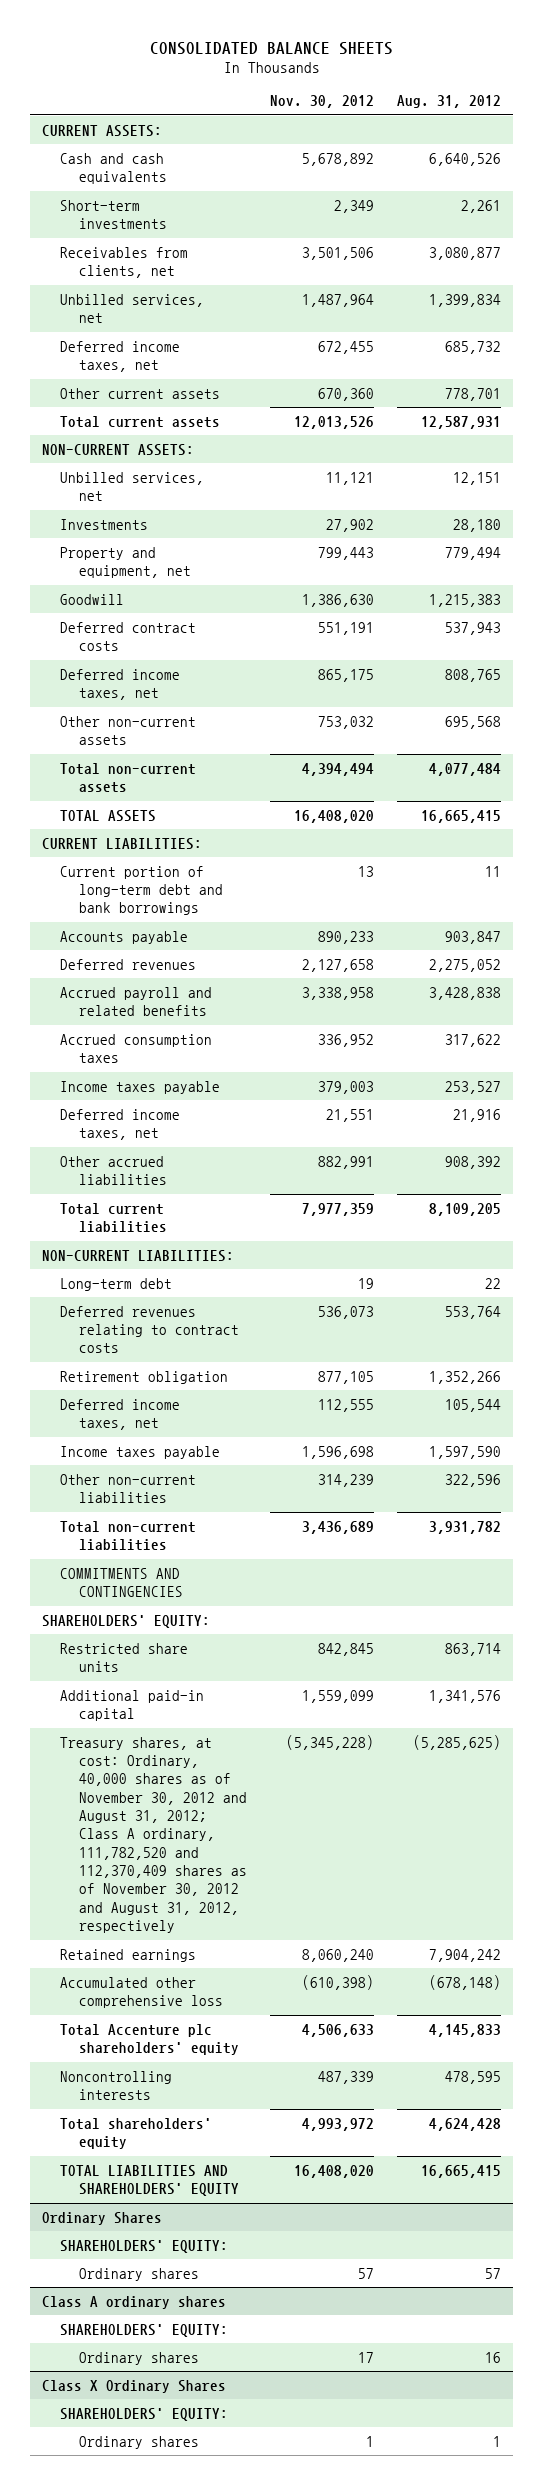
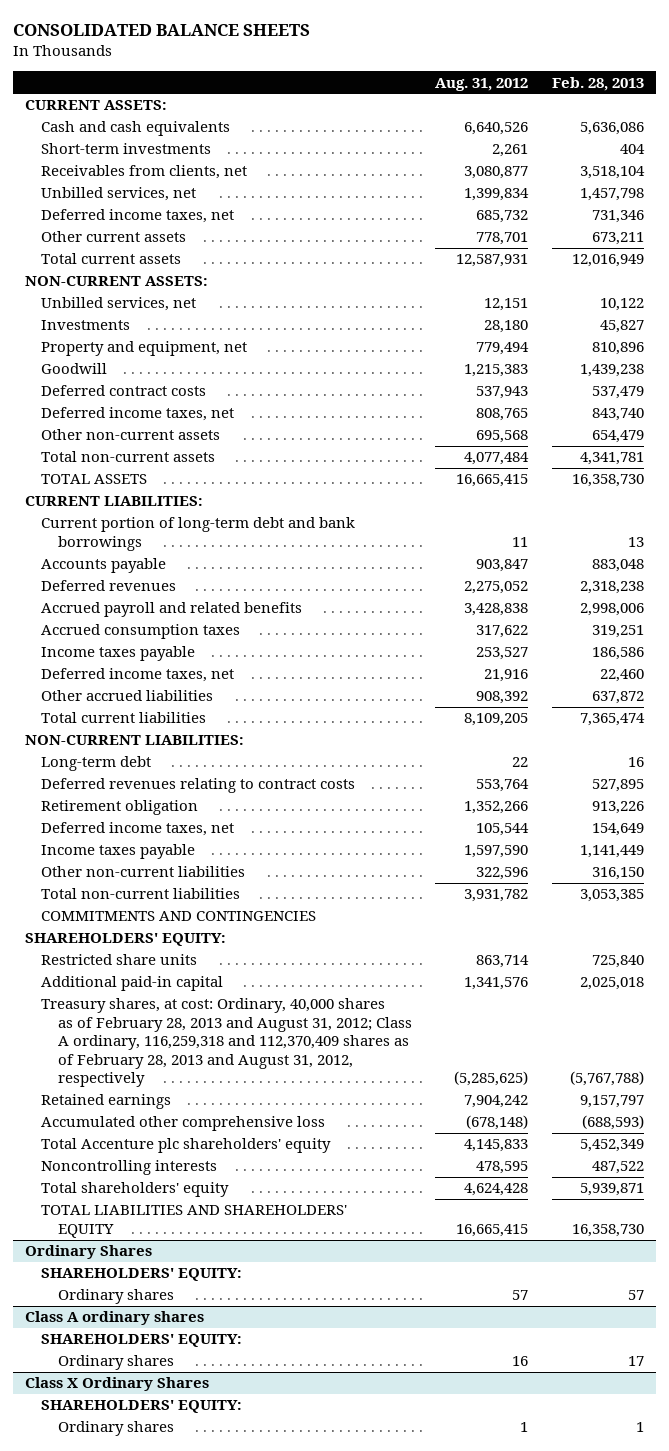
- | Nov. 30, 2012 | Aug. 31, 2012
+ | Aug. 31, 2012 | Feb. 28, 2013
- Treasury shares, at cost: Ordinary, 40,000 shares as of November 30, 2012 and August 31, 2012; Class A ordinary, 111,782,520 and 112,370,409 shares as of November 30, 2012 and August 31, 2012, respectively | (5,345,228) | (5,285,625)
+ Treasury shares, at cost: Ordinary, 40,000 shares as of February 28, 2013 and August 31, 2012; Class A ordinary, 116,259,318 and 112,370,409 shares as of February 28, 2013 and August 31, 2012, respectively | (5,285,625) | (5,767,788)

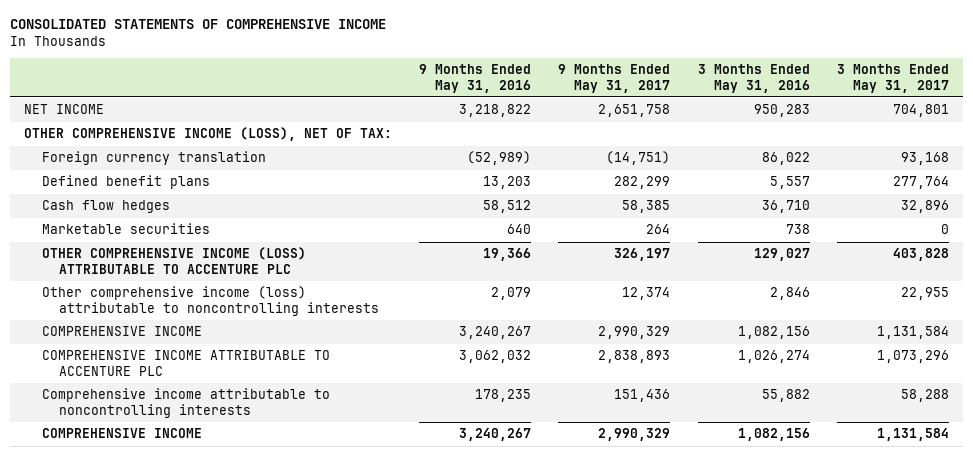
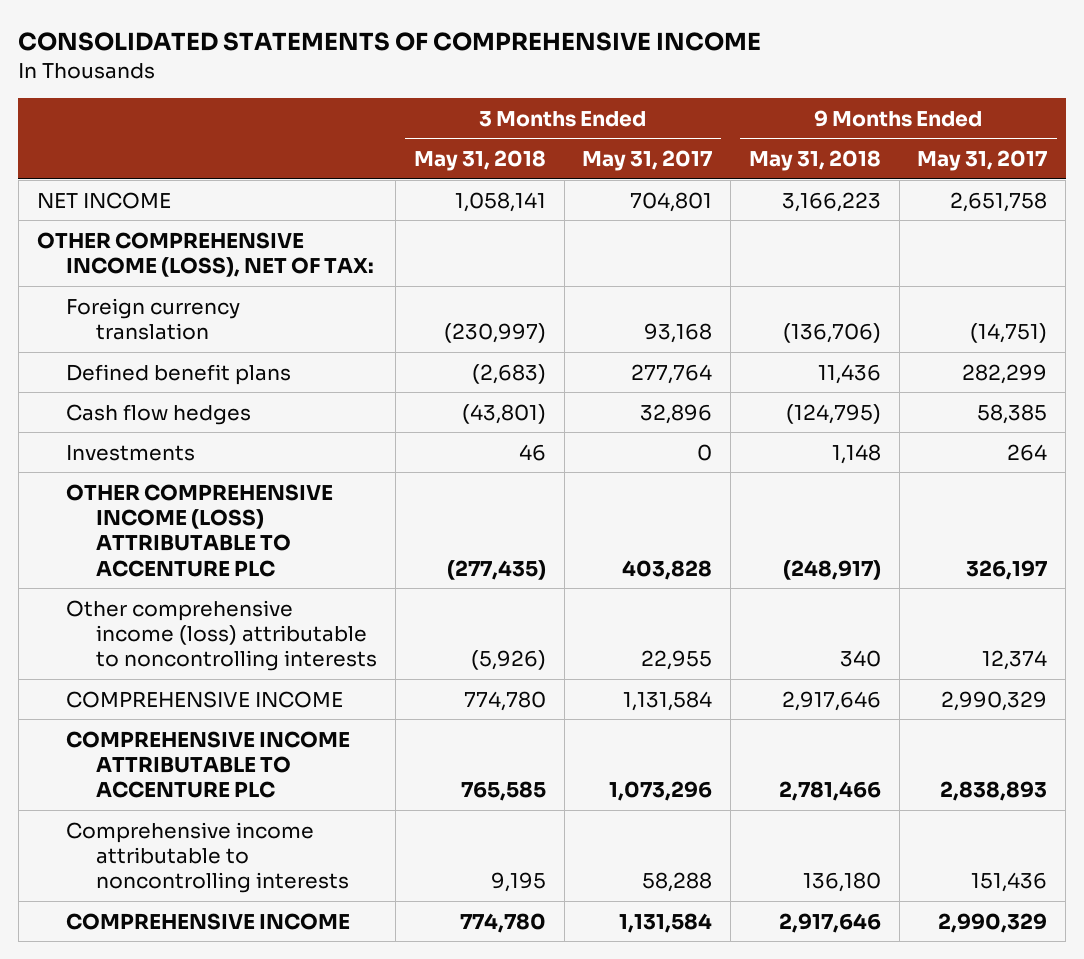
- | 9 Months Ended May 31, 2016 | 9 Months Ended May 31, 2017 | 3 Months Ended May 31, 2016 | 3 Months Ended May 31, 2017
+ | 3 Months Ended May 31, 2018 | 3 Months Ended May 31, 2017 | 9 Months Ended May 31, 2018 | 9 Months Ended May 31, 2017
- Marketable securities | 640 | 264 | 738 | 0
+ Investments | 46 | 0 | 1,148 | 264

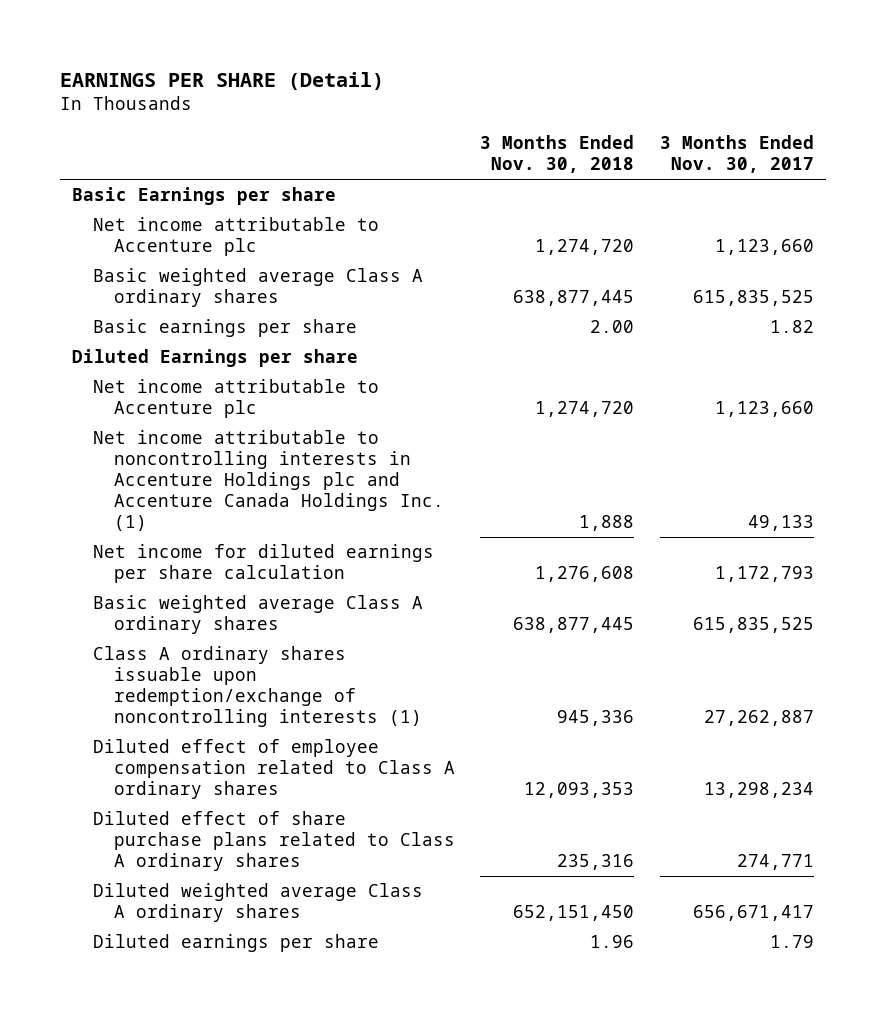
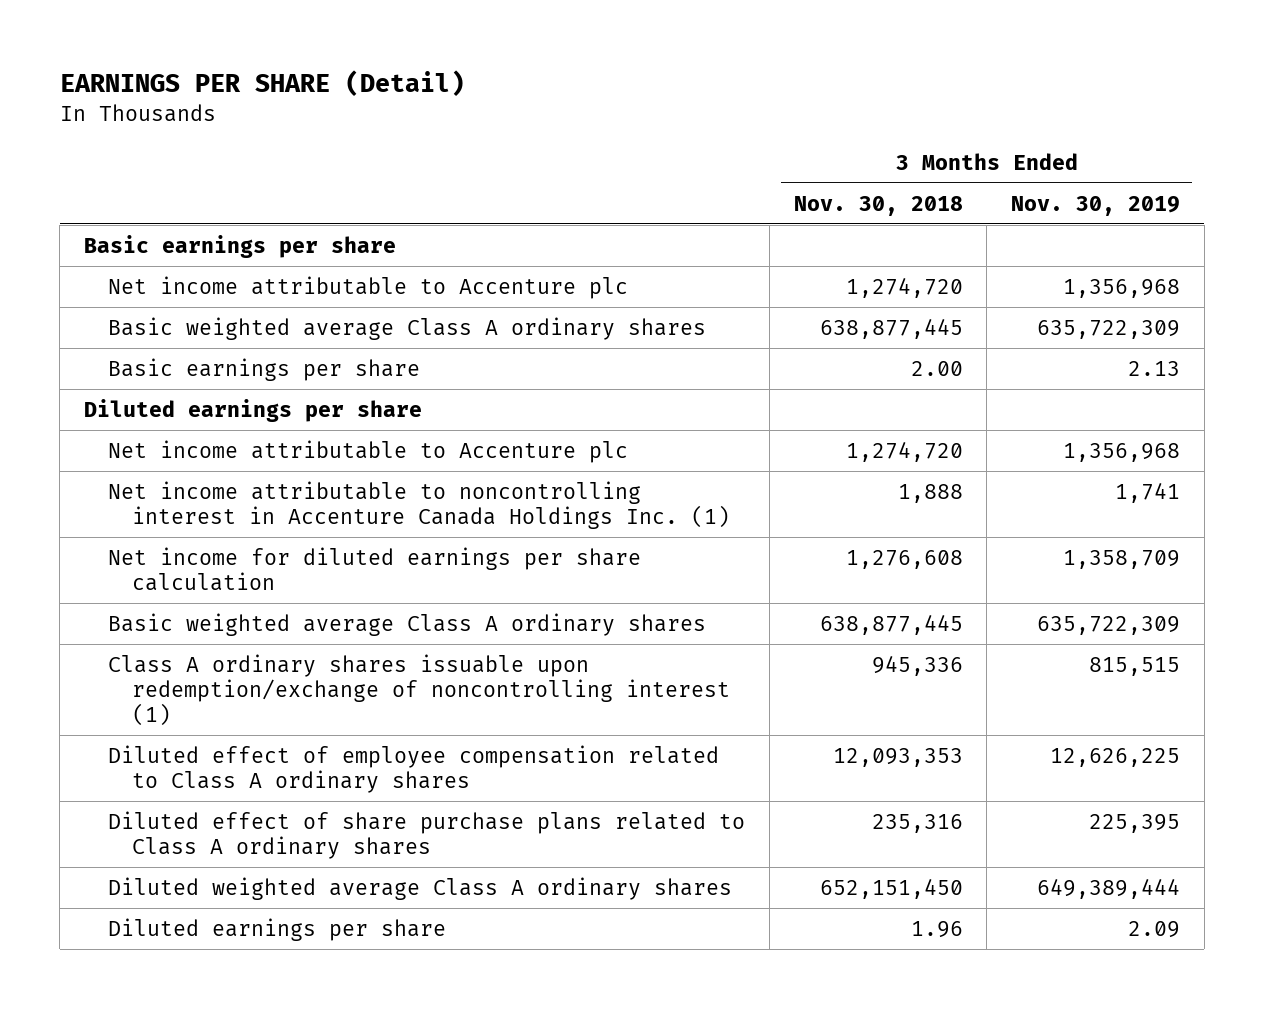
- | 3 Months Ended Nov. 30, 2018 | 3 Months Ended Nov. 30, 2017
+ | 3 Months Ended Nov. 30, 2018 | 3 Months Ended Nov. 30, 2019
- Basic Earnings per share
+ Basic earnings per share
- Diluted Earnings per share
+ Diluted earnings per share
- Net income attributable to noncontrolling interests in Accenture Holdings plc and Accenture Canada Holdings Inc. (1) | 1,888 | 49,133
+ Net income attributable to noncontrolling interest in Accenture Canada Holdings Inc. (1) | 1,888 | 1,741
- Class A ordinary shares issuable upon redemption/exchange of noncontrolling interests (1) | 945,336 | 27,262,887
+ Class A ordinary shares issuable upon redemption/exchange of noncontrolling interest (1) | 945,336 | 815,515

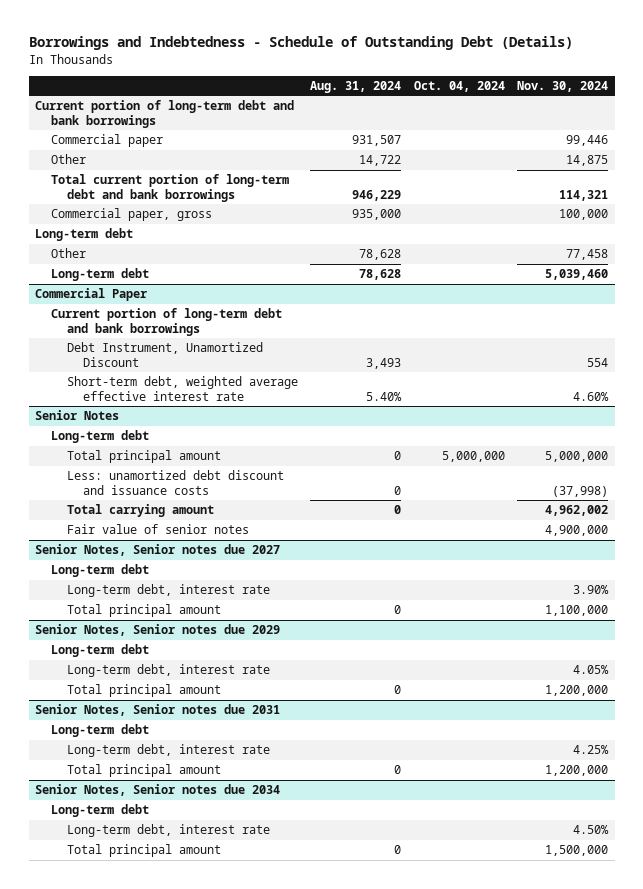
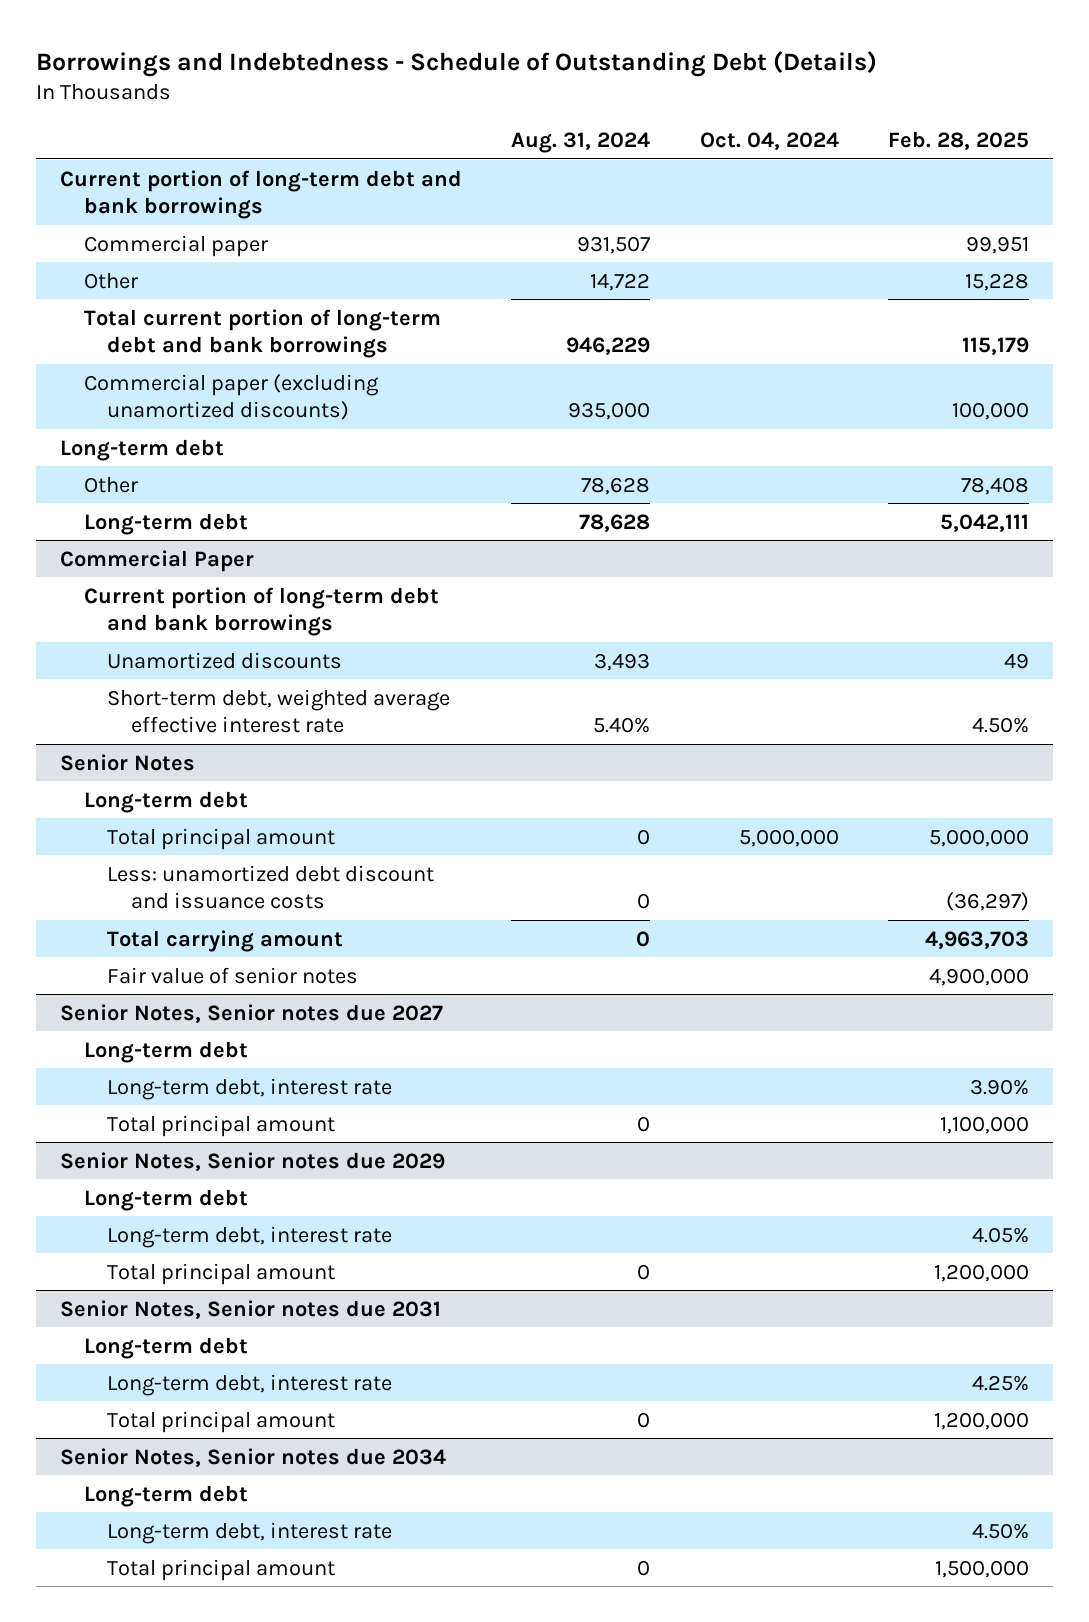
- | Aug. 31, 2024 | Oct. 04, 2024 | Nov. 30, 2024
+ | Aug. 31, 2024 | Oct. 04, 2024 | Feb. 28, 2025
- Commercial paper, gross | 935,000 | | 100,000
+ Commercial paper (excluding unamortized discounts) | 935,000 | | 100,000
@ Commercial Paper
- Debt Instrument, Unamortized Discount | 3,493 | | 554
+ Unamortized discounts | 3,493 | | 49

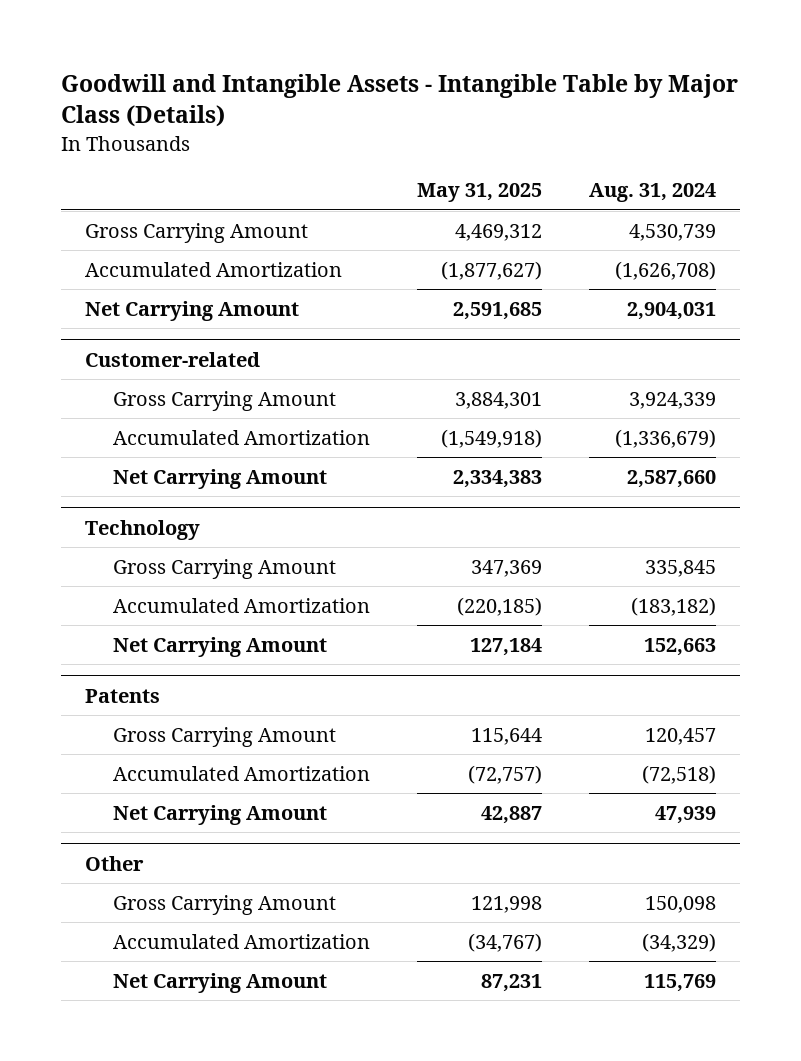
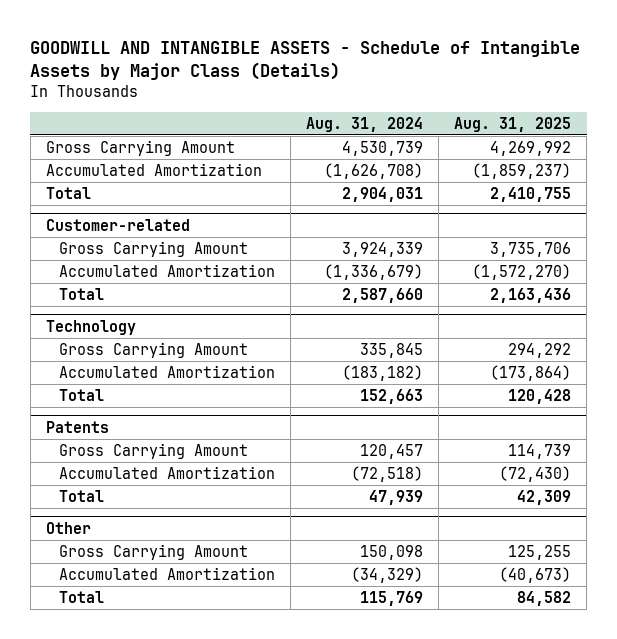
- Goodwill and Intangible Assets - Intangible Table by Major Class (Details)
+ GOODWILL AND INTANGIBLE ASSETS - Schedule of Intangible Assets by Major Class (Details)
- | May 31, 2025 | Aug. 31, 2024
+ | Aug. 31, 2024 | Aug. 31, 2025
- Net Carrying Amount | 2,591,685 | 2,904,031
+ Total | 2,904,031 | 2,410,755
@ Customer-related
- Net Carrying Amount | 2,334,383 | 2,587,660
+ Total | 2,587,660 | 2,163,436
@ Technology
- Net Carrying Amount | 127,184 | 152,663
+ Total | 152,663 | 120,428
@ Patents
- Net Carrying Amount | 42,887 | 47,939
+ Total | 47,939 | 42,309
@ Other
- Net Carrying Amount | 87,231 | 115,769
+ Total | 115,769 | 84,582

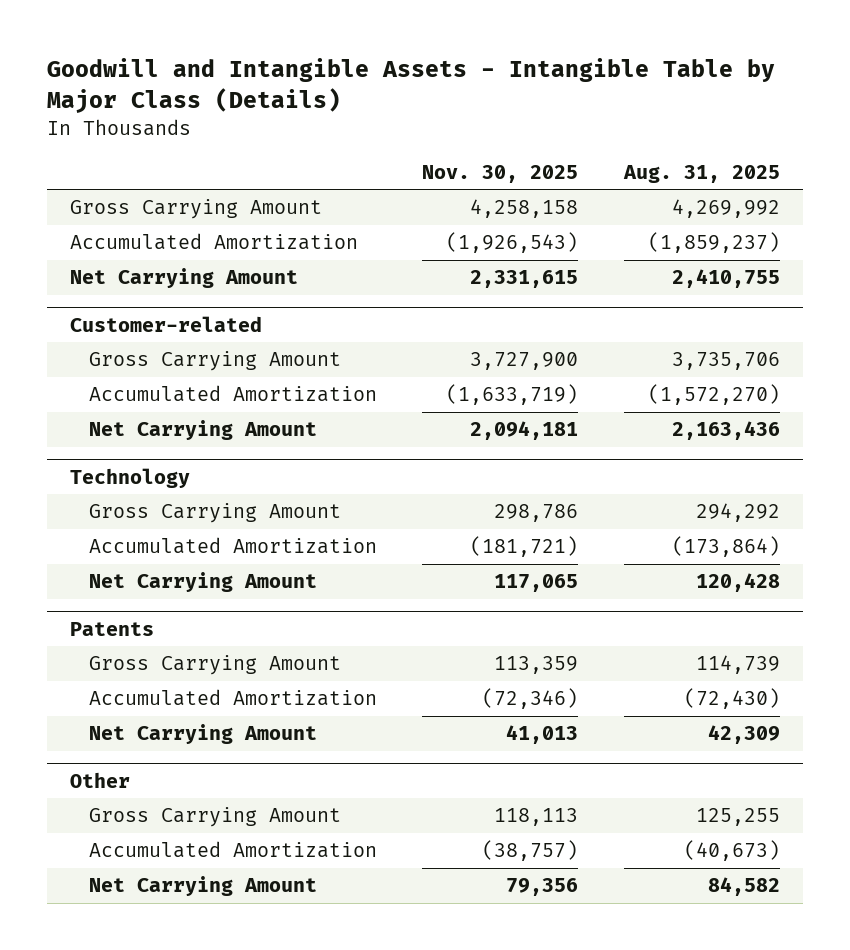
- GOODWILL AND INTANGIBLE ASSETS - Schedule of Intangible Assets by Major Class (Details)
+ Goodwill and Intangible Assets - Intangible Table by Major Class (Details)
- | Aug. 31, 2024 | Aug. 31, 2025
+ | Nov. 30, 2025 | Aug. 31, 2025
- Total | 2,904,031 | 2,410,755
+ Net Carrying Amount | 2,331,615 | 2,410,755
@ Customer-related
- Total | 2,587,660 | 2,163,436
+ Net Carrying Amount | 2,094,181 | 2,163,436
@ Technology
- Total | 152,663 | 120,428
+ Net Carrying Amount | 117,065 | 120,428
@ Patents
- Total | 47,939 | 42,309
+ Net Carrying Amount | 41,013 | 42,309
@ Other
- Total | 115,769 | 84,582
+ Net Carrying Amount | 79,356 | 84,582

